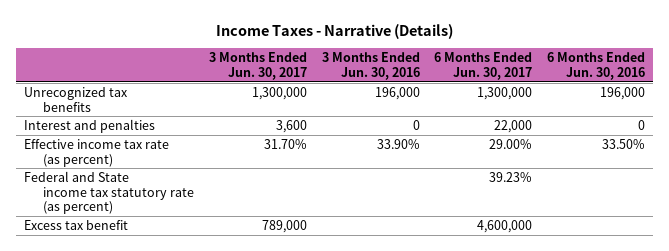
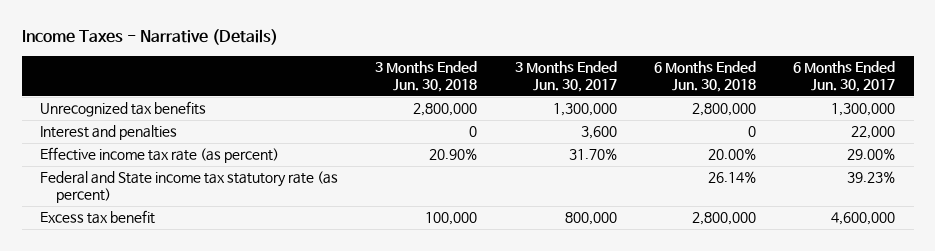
- | 3 Months Ended Jun. 30, 2017 | 3 Months Ended Jun. 30, 2016 | 6 Months Ended Jun. 30, 2017 | 6 Months Ended Jun. 30, 2016
+ | 3 Months Ended Jun. 30, 2018 | 3 Months Ended Jun. 30, 2017 | 6 Months Ended Jun. 30, 2018 | 6 Months Ended Jun. 30, 2017
- Excess tax benefit | 789,000 | | 4,600,000 |
+ Excess tax benefit | 100,000 | 800,000 | 2,800,000 | 4,600,000

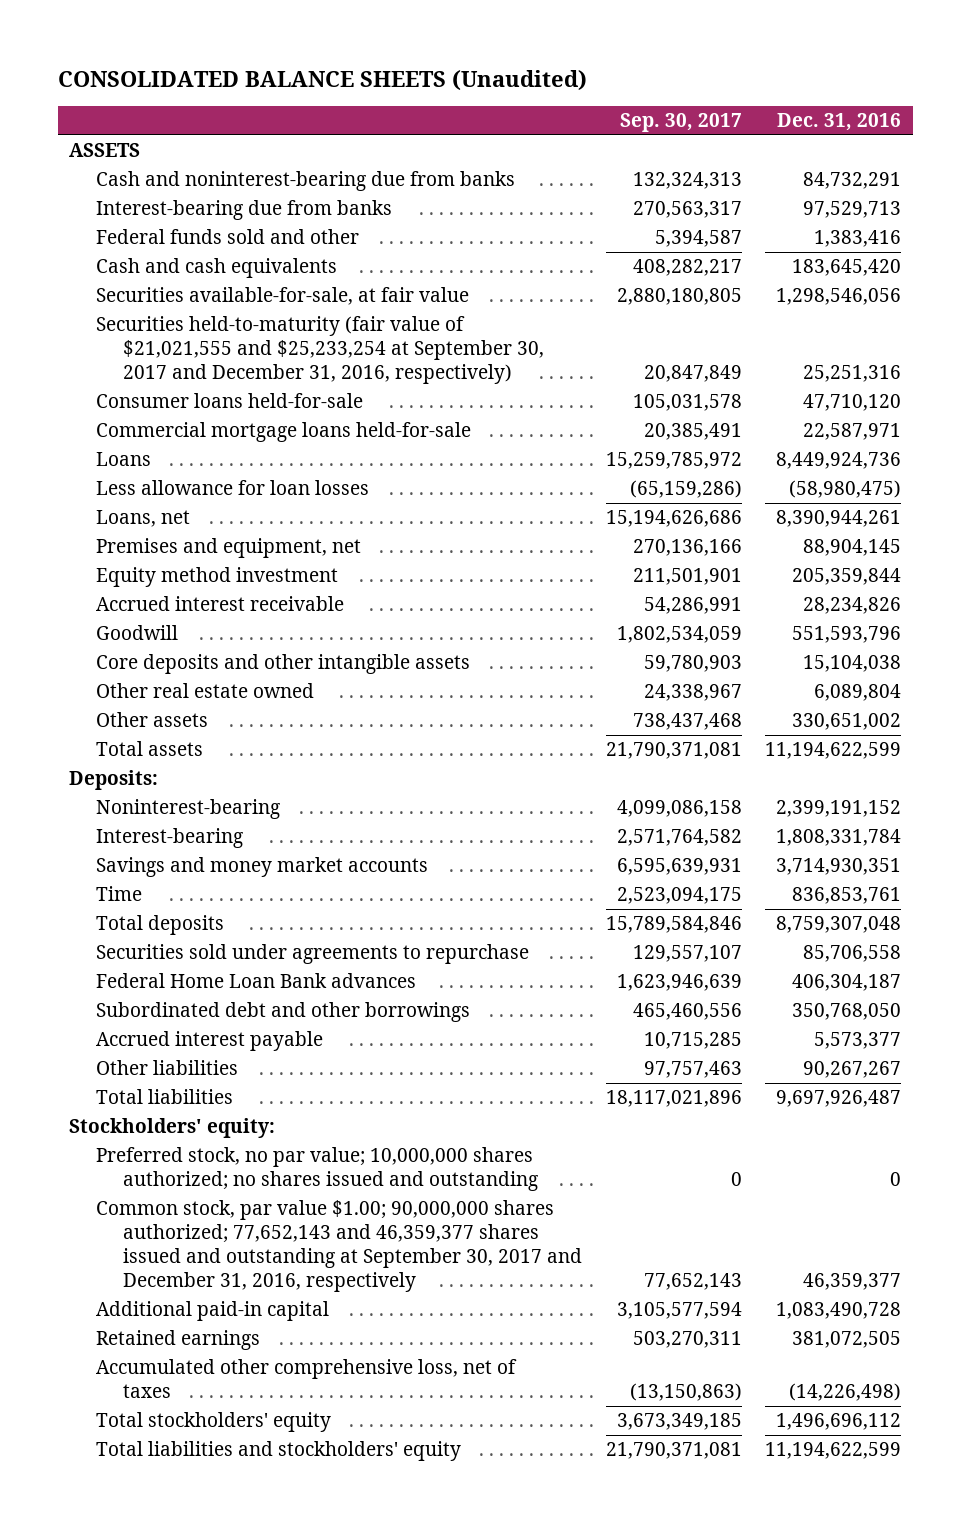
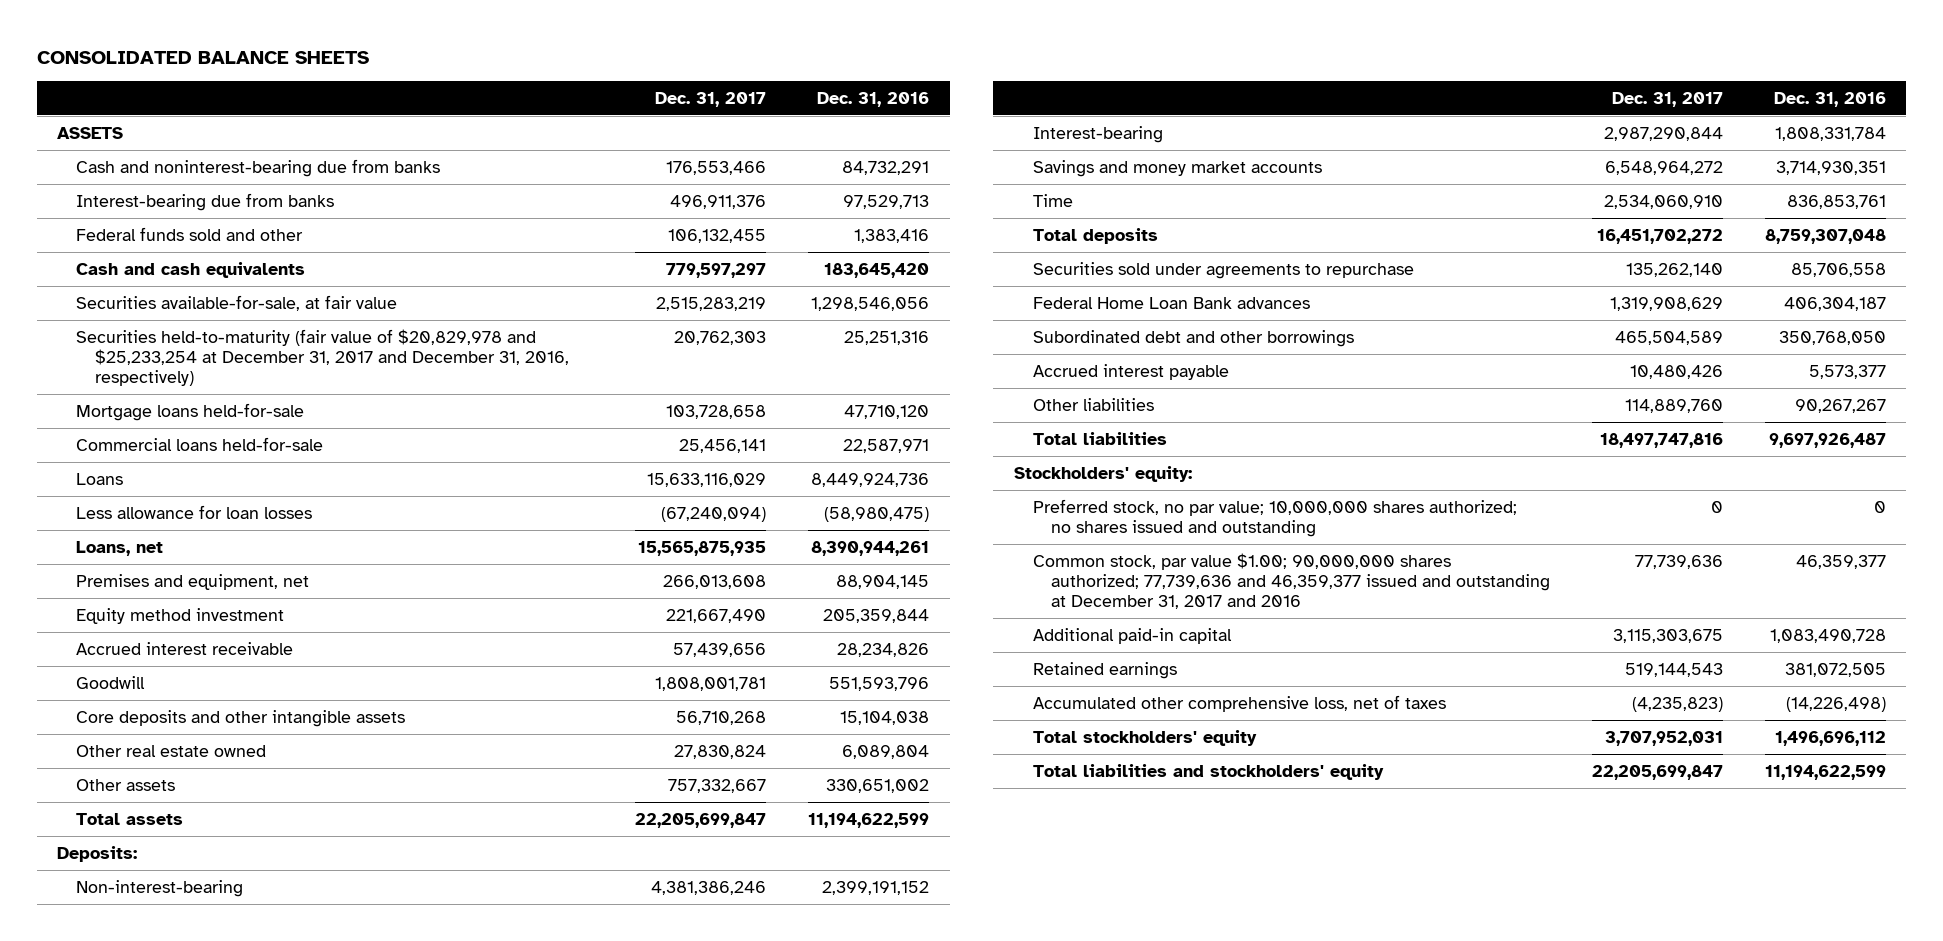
- CONSOLIDATED BALANCE SHEETS (Unaudited)
+ CONSOLIDATED BALANCE SHEETS
- | Sep. 30, 2017 | Dec. 31, 2016
+ | Dec. 31, 2017 | Dec. 31, 2016
- Securities held-to-maturity (fair value of $21,021,555 and $25,233,254 at September 30, 2017 and December 31, 2016, respectively) | 20,847,849 | 25,251,316
- Consumer loans held-for-sale | 105,031,578 | 47,710,120
- Commercial mortgage loans held-for-sale | 20,385,491 | 22,587,971
+ Securities held-to-maturity (fair value of $20,829,978 and $25,233,254 at December 31, 2017 and December 31, 2016, respectively) | 20,762,303 | 25,251,316
+ Mortgage loans held-for-sale | 103,728,658 | 47,710,120
+ Commercial loans held-for-sale | 25,456,141 | 22,587,971
- Noninterest-bearing | 4,099,086,158 | 2,399,191,152
+ Non-interest-bearing | 4,381,386,246 | 2,399,191,152
- Common stock, par value $1.00; 90,000,000 shares authorized; 77,652,143 and 46,359,377 shares issued and outstanding at September 30, 2017 and December 31, 2016, respectively | 77,652,143 | 46,359,377
+ Common stock, par value $1.00; 90,000,000 shares authorized; 77,739,636 and 46,359,377 issued and outstanding at December 31, 2017 and 2016 | 77,739,636 | 46,359,377

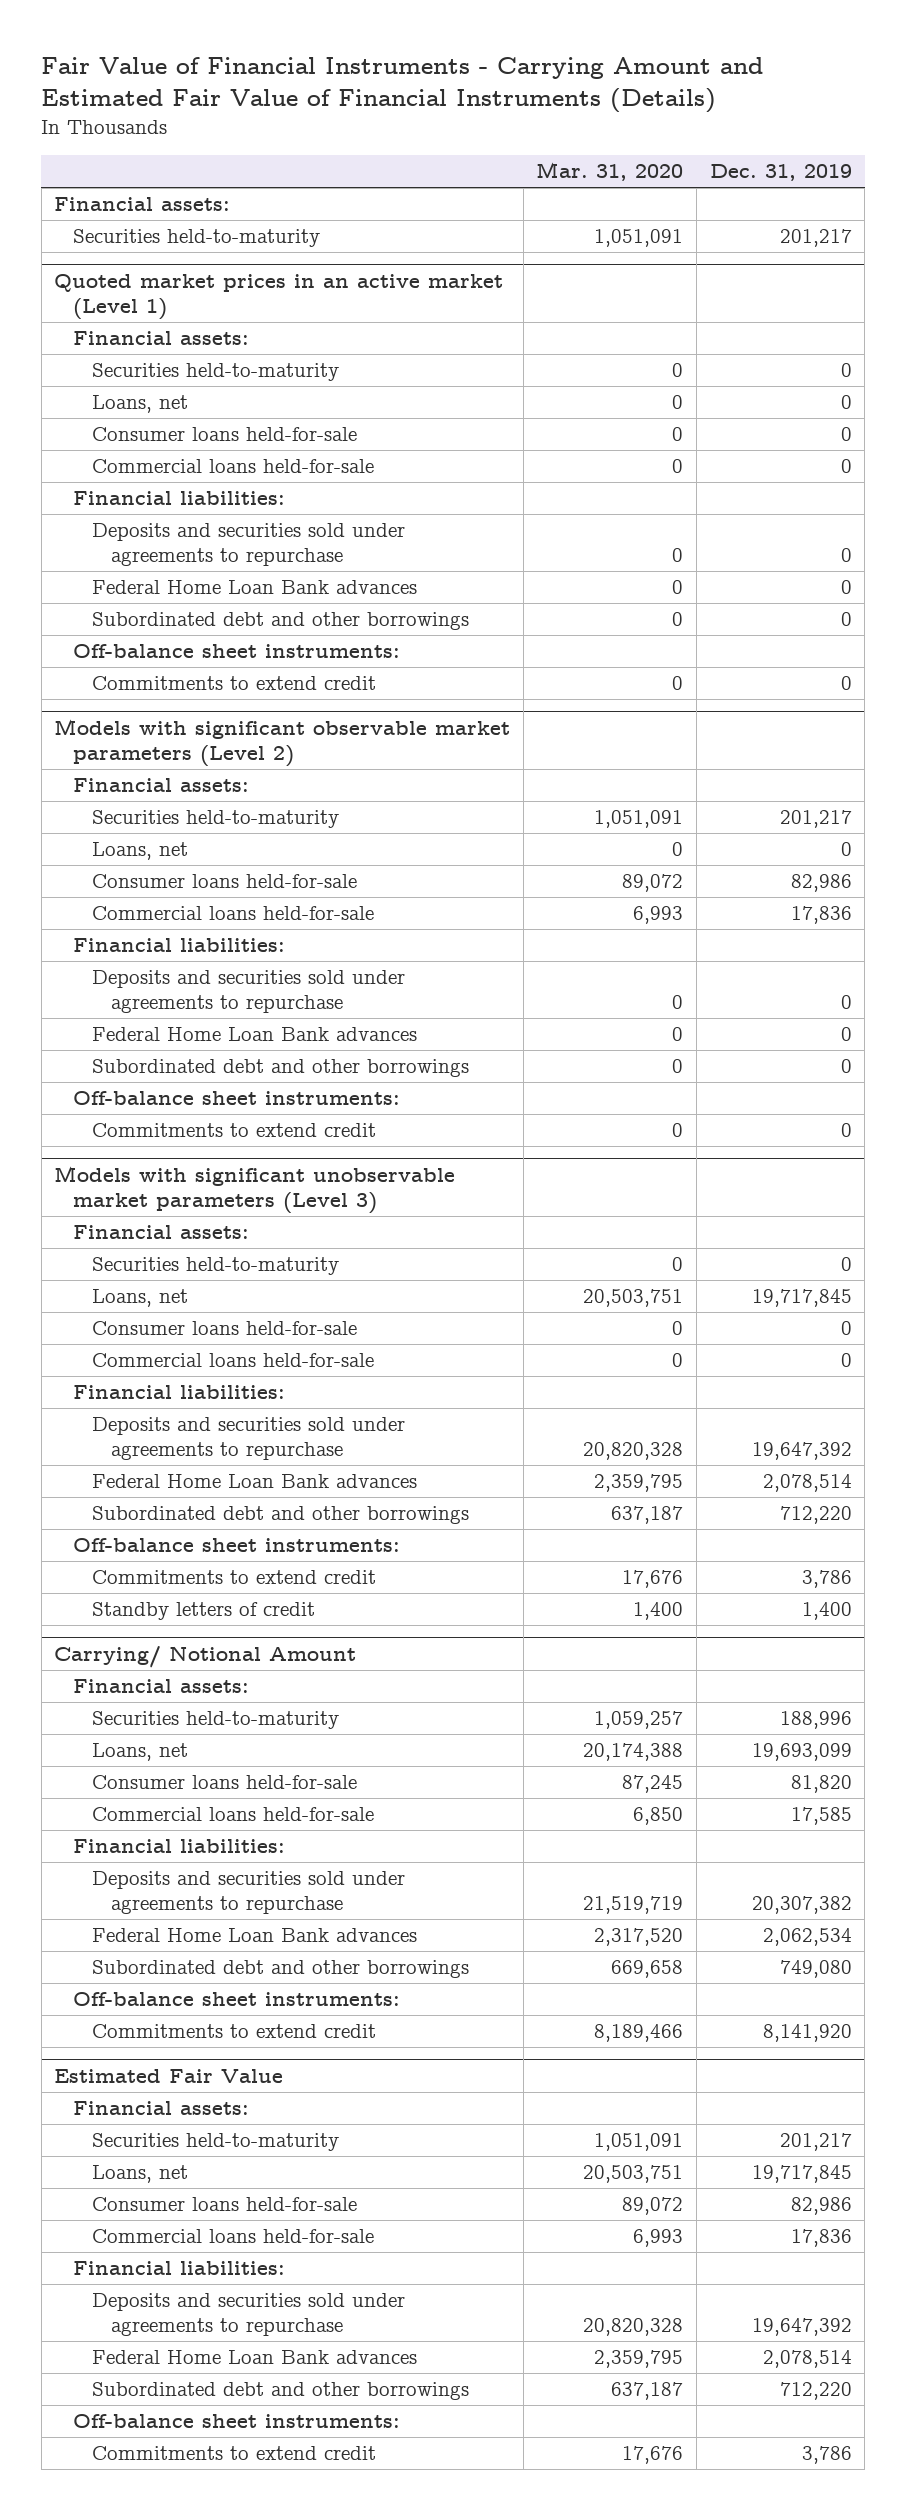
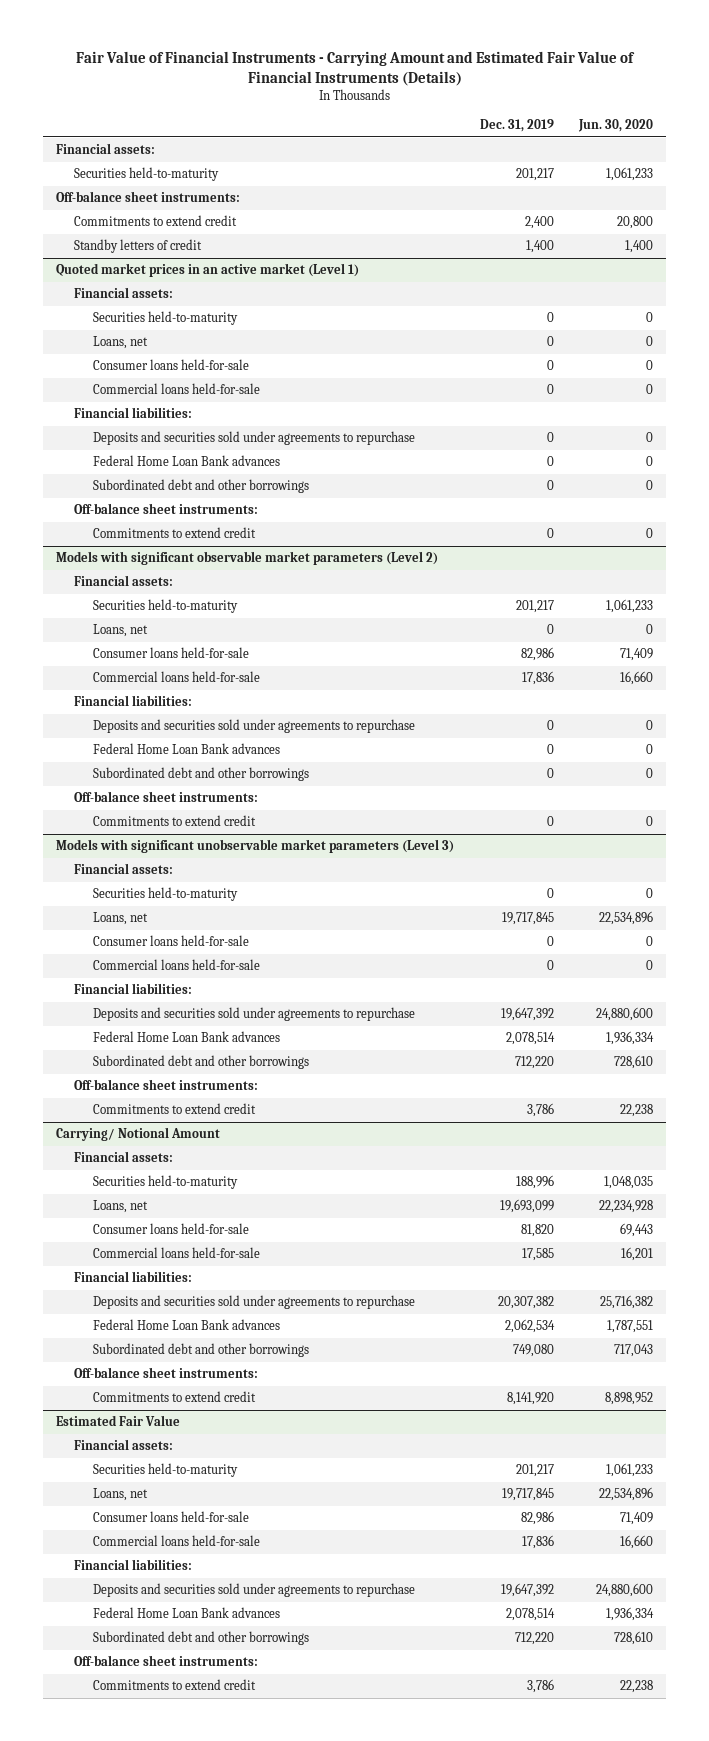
- | Mar. 31, 2020 | Dec. 31, 2019
+ | Dec. 31, 2019 | Jun. 30, 2020
+ Off-balance sheet instruments:
+ Commitments to extend credit | 2,400 | 20,800
+ Standby letters of credit | 1,400 | 1,400
@ Models with significant unobservable market parameters (Level 3)
- Standby letters of credit | 1,400 | 1,400

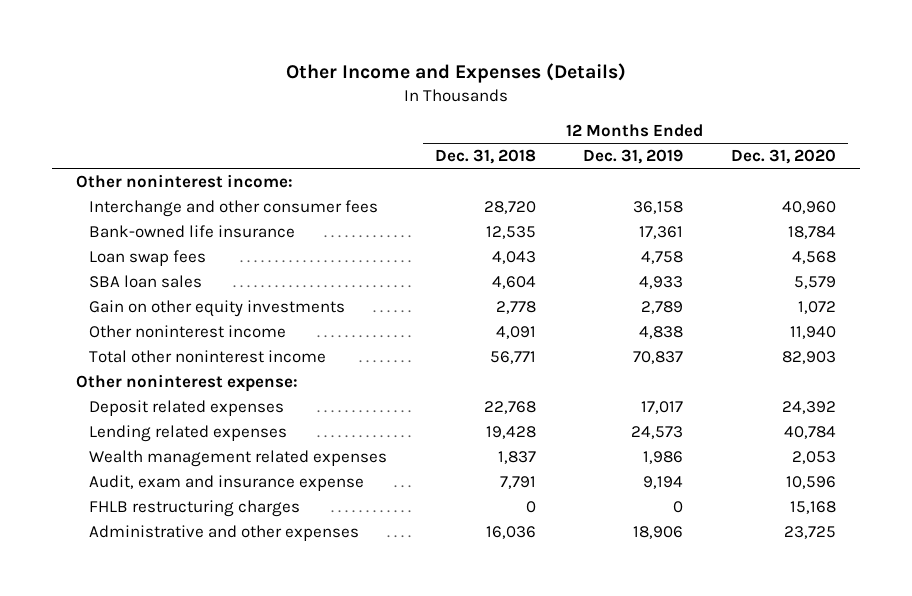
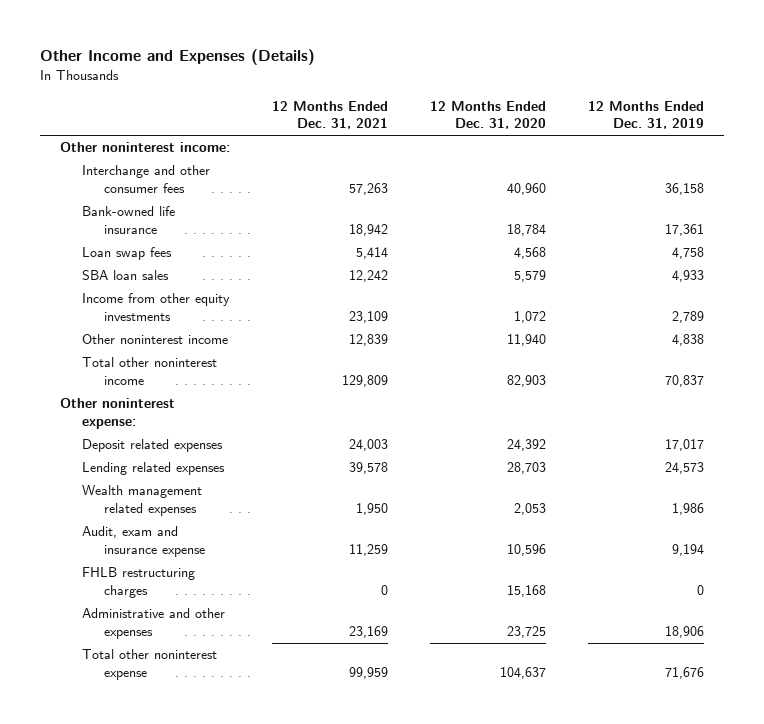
- | 12 Months Ended Dec. 31, 2018 | 12 Months Ended Dec. 31, 2019 | 12 Months Ended Dec. 31, 2020
+ | 12 Months Ended Dec. 31, 2021 | 12 Months Ended Dec. 31, 2020 | 12 Months Ended Dec. 31, 2019
- Gain on other equity investments | 2,778 | 2,789 | 1,072
+ Income from other equity investments | 23,109 | 1,072 | 2,789
- Lending related expenses | 19,428 | 24,573 | 40,784
+ Lending related expenses | 39,578 | 28,703 | 24,573
+ Total other noninterest expense | 99,959 | 104,637 | 71,676

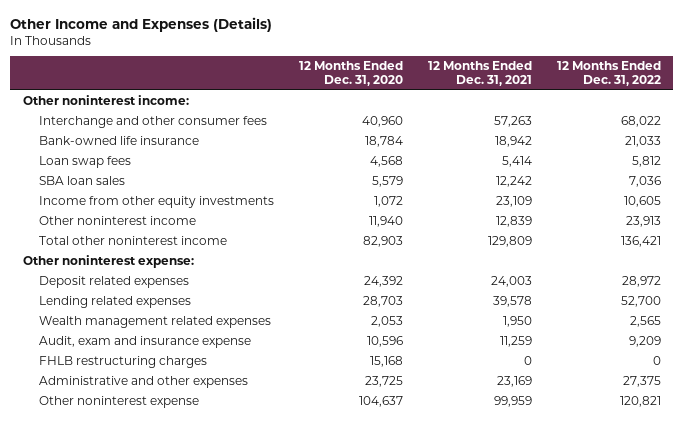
- | 12 Months Ended Dec. 31, 2021 | 12 Months Ended Dec. 31, 2020 | 12 Months Ended Dec. 31, 2019
+ | 12 Months Ended Dec. 31, 2020 | 12 Months Ended Dec. 31, 2021 | 12 Months Ended Dec. 31, 2022
- Total other noninterest expense | 99,959 | 104,637 | 71,676
+ Other noninterest expense | 104,637 | 99,959 | 120,821

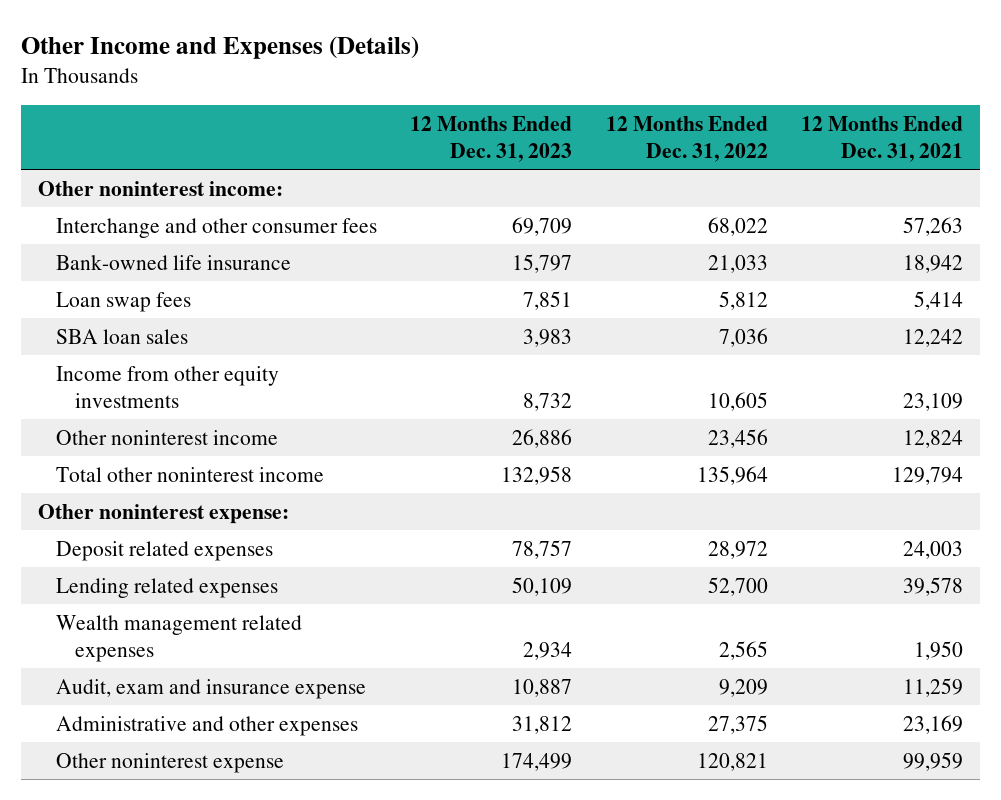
- | 12 Months Ended Dec. 31, 2020 | 12 Months Ended Dec. 31, 2021 | 12 Months Ended Dec. 31, 2022
+ | 12 Months Ended Dec. 31, 2023 | 12 Months Ended Dec. 31, 2022 | 12 Months Ended Dec. 31, 2021
- Other noninterest income | 11,940 | 12,839 | 23,913
- Total other noninterest income | 82,903 | 129,809 | 136,421
+ Other noninterest income | 26,886 | 23,456 | 12,824
+ Total other noninterest income | 132,958 | 135,964 | 129,794
- FHLB restructuring charges | 15,168 | 0 | 0

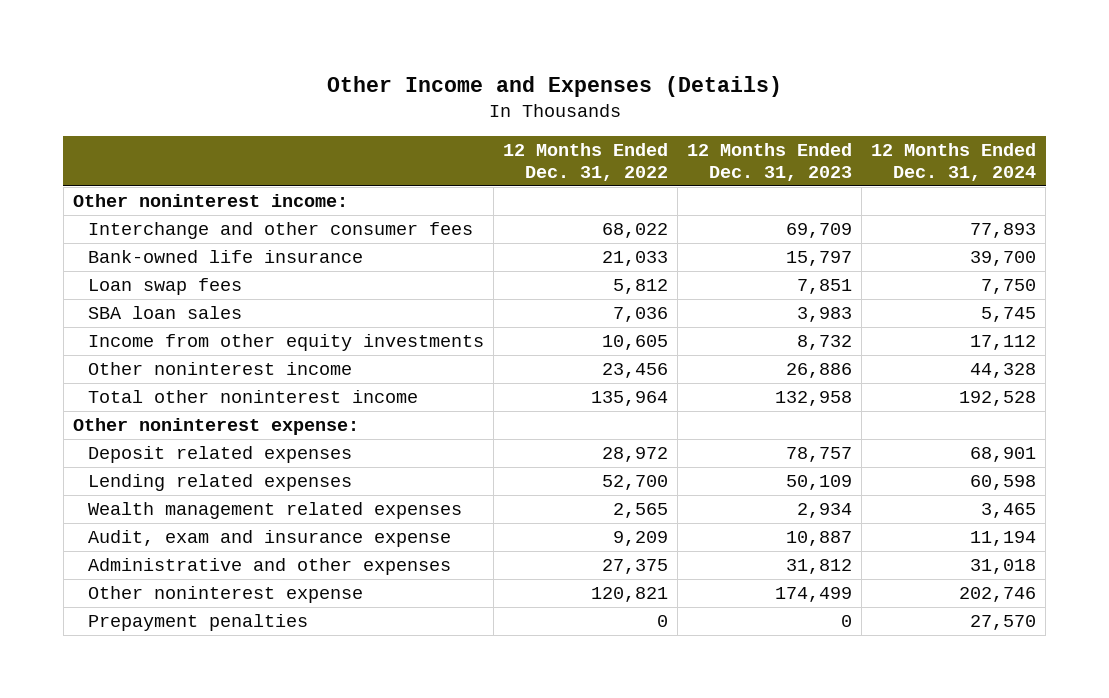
- | 12 Months Ended Dec. 31, 2023 | 12 Months Ended Dec. 31, 2022 | 12 Months Ended Dec. 31, 2021
+ | 12 Months Ended Dec. 31, 2022 | 12 Months Ended Dec. 31, 2023 | 12 Months Ended Dec. 31, 2024
+ Prepayment penalties | 0 | 0 | 27,570

